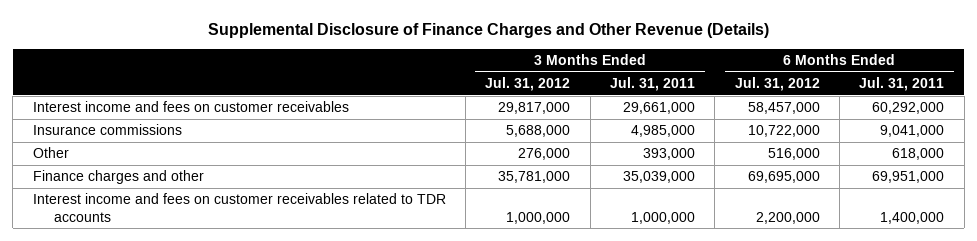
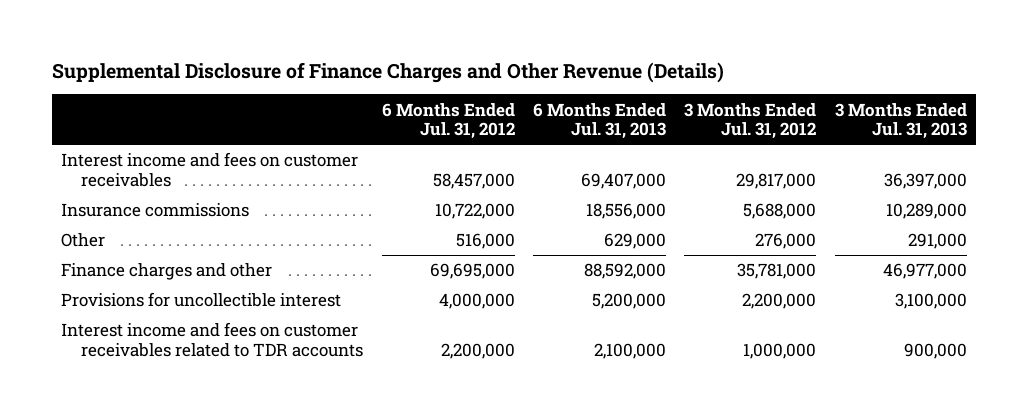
- | 3 Months Ended Jul. 31, 2012 | 3 Months Ended Jul. 31, 2011 | 6 Months Ended Jul. 31, 2012 | 6 Months Ended Jul. 31, 2011
+ | 6 Months Ended Jul. 31, 2012 | 6 Months Ended Jul. 31, 2013 | 3 Months Ended Jul. 31, 2012 | 3 Months Ended Jul. 31, 2013
+ Provisions for uncollectible interest | 4,000,000 | 5,200,000 | 2,200,000 | 3,100,000

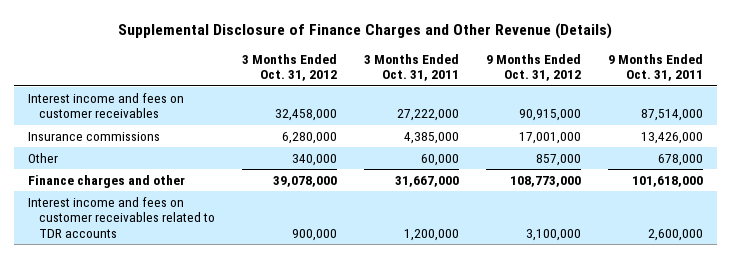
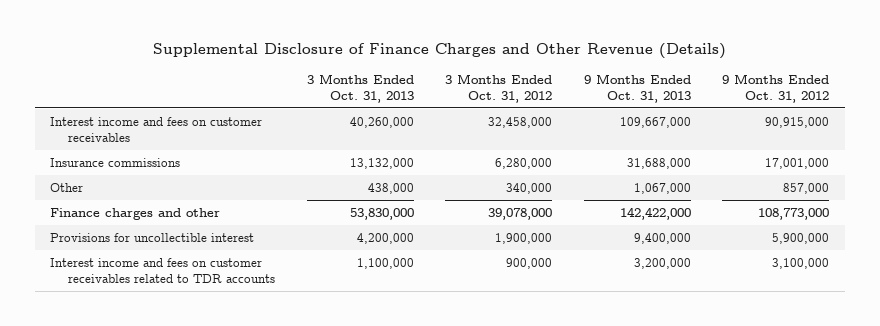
- | 3 Months Ended Oct. 31, 2012 | 3 Months Ended Oct. 31, 2011 | 9 Months Ended Oct. 31, 2012 | 9 Months Ended Oct. 31, 2011
+ | 3 Months Ended Oct. 31, 2013 | 3 Months Ended Oct. 31, 2012 | 9 Months Ended Oct. 31, 2013 | 9 Months Ended Oct. 31, 2012
+ Provisions for uncollectible interest | 4,200,000 | 1,900,000 | 9,400,000 | 5,900,000

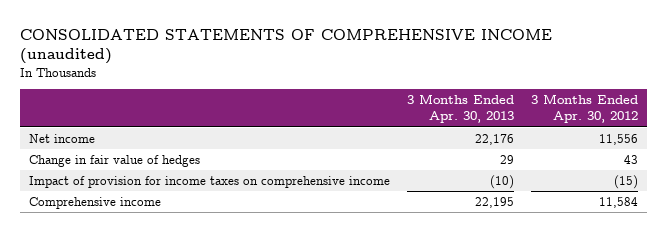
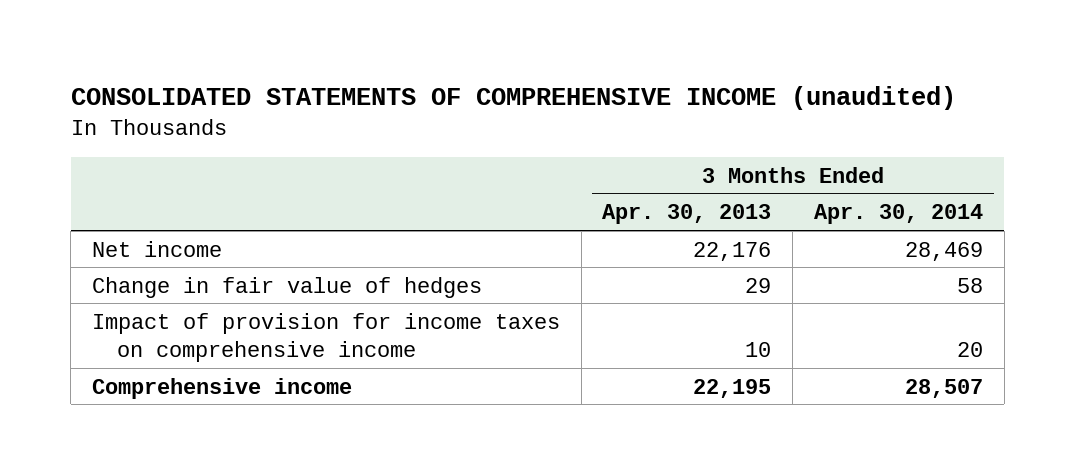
- | 3 Months Ended Apr. 30, 2013 | 3 Months Ended Apr. 30, 2012
+ | 3 Months Ended Apr. 30, 2013 | 3 Months Ended Apr. 30, 2014
- Impact of provision for income taxes on comprehensive income | (10) | (15)
+ Impact of provision for income taxes on comprehensive income | 10 | 20

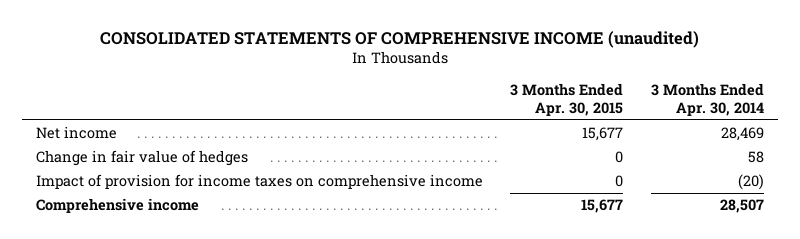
- | 3 Months Ended Apr. 30, 2013 | 3 Months Ended Apr. 30, 2014
+ | 3 Months Ended Apr. 30, 2015 | 3 Months Ended Apr. 30, 2014
- Impact of provision for income taxes on comprehensive income | 10 | 20
+ Impact of provision for income taxes on comprehensive income | 0 | (20)

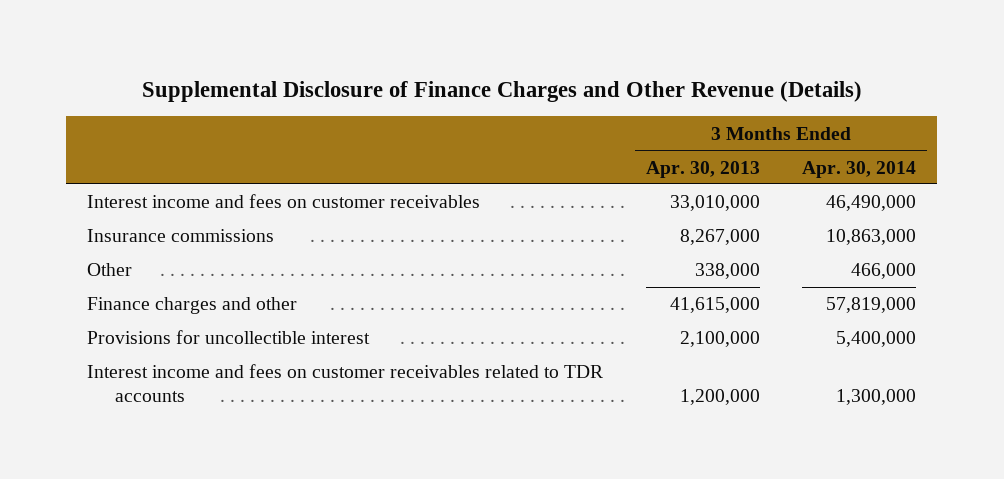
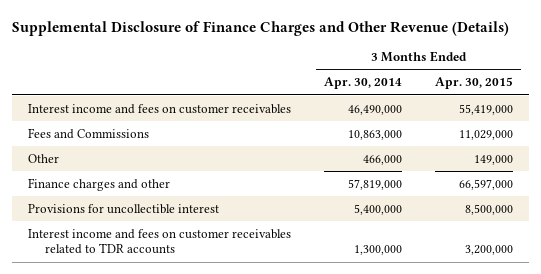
- | 3 Months Ended Apr. 30, 2013 | 3 Months Ended Apr. 30, 2014
+ | 3 Months Ended Apr. 30, 2014 | 3 Months Ended Apr. 30, 2015
- Insurance commissions | 8,267,000 | 10,863,000
+ Fees and Commissions | 10,863,000 | 11,029,000

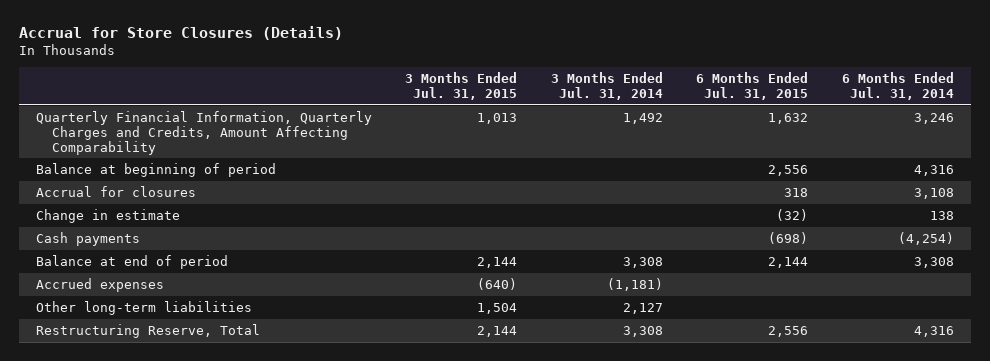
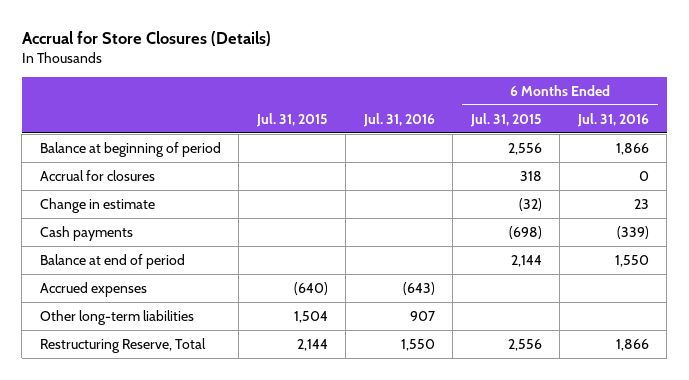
- | 3 Months Ended Jul. 31, 2015 | 3 Months Ended Jul. 31, 2014 | 6 Months Ended Jul. 31, 2015 | 6 Months Ended Jul. 31, 2014
+ | Jul. 31, 2015 | Jul. 31, 2016 | 6 Months Ended Jul. 31, 2015 | 6 Months Ended Jul. 31, 2016
- Quarterly Financial Information, Quarterly Charges and Credits, Amount Affecting Comparability | 1,013 | 1,492 | 1,632 | 3,246

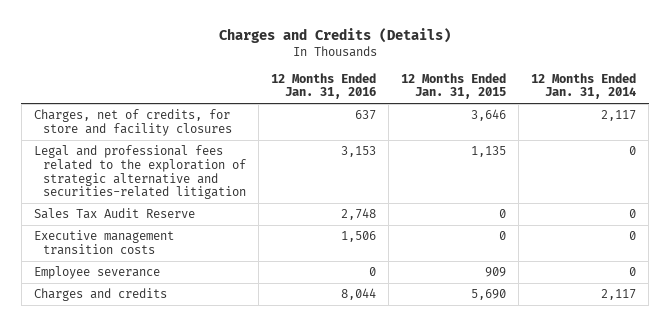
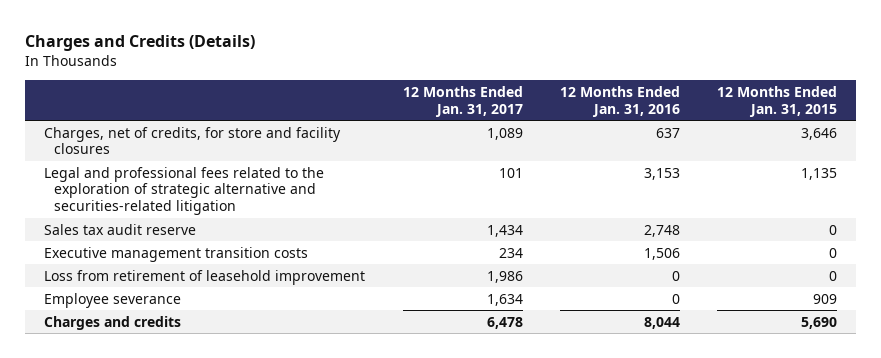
- | 12 Months Ended Jan. 31, 2016 | 12 Months Ended Jan. 31, 2015 | 12 Months Ended Jan. 31, 2014
+ | 12 Months Ended Jan. 31, 2017 | 12 Months Ended Jan. 31, 2016 | 12 Months Ended Jan. 31, 2015
- Sales Tax Audit Reserve | 2,748 | 0 | 0
+ Sales tax audit reserve | 1,434 | 2,748 | 0
+ Loss from retirement of leasehold improvement | 1,986 | 0 | 0

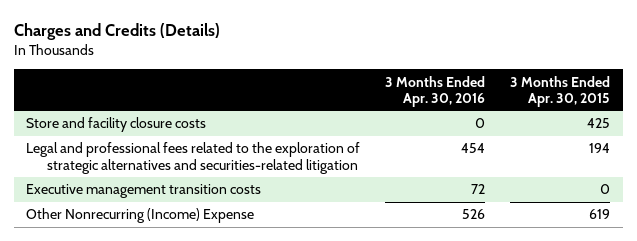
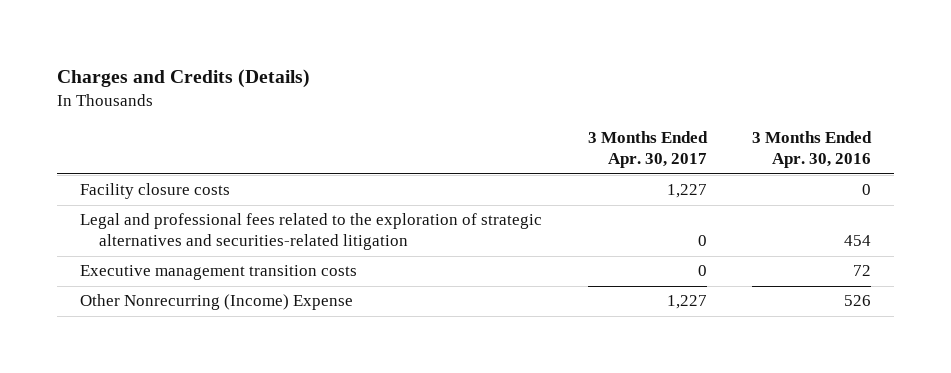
- | 3 Months Ended Apr. 30, 2016 | 3 Months Ended Apr. 30, 2015
+ | 3 Months Ended Apr. 30, 2017 | 3 Months Ended Apr. 30, 2016
- Store and facility closure costs | 0 | 425
+ Facility closure costs | 1,227 | 0

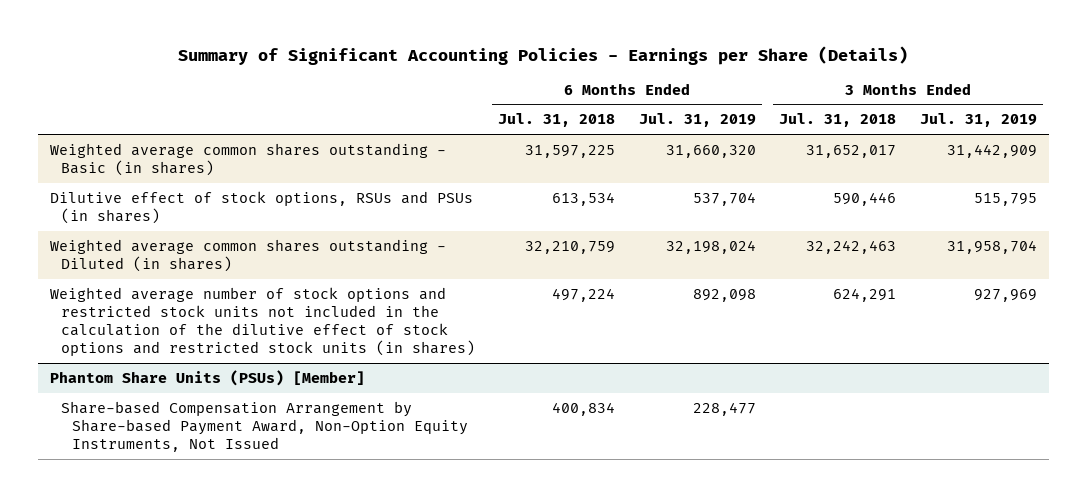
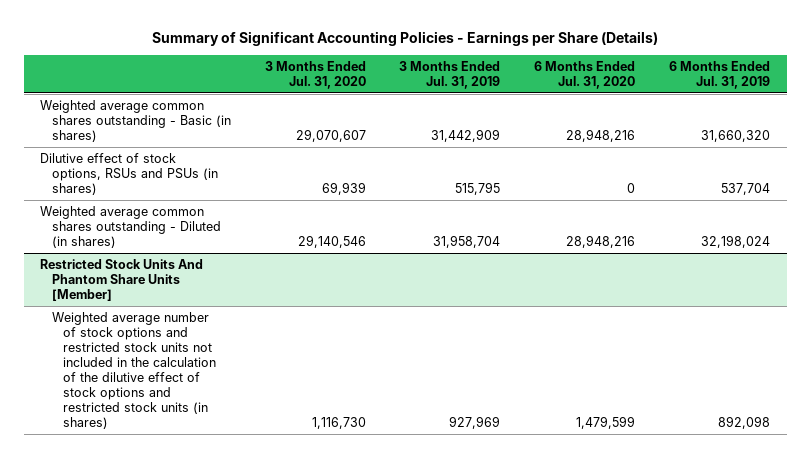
- | 6 Months Ended Jul. 31, 2018 | 6 Months Ended Jul. 31, 2019 | 3 Months Ended Jul. 31, 2018 | 3 Months Ended Jul. 31, 2019
+ | 3 Months Ended Jul. 31, 2020 | 3 Months Ended Jul. 31, 2019 | 6 Months Ended Jul. 31, 2020 | 6 Months Ended Jul. 31, 2019
+ Restricted Stock Units And Phantom Share Units [Member]
- Phantom Share Units (PSUs) [Member]
- Share-based Compensation Arrangement by Share-based Payment Award, Non-Option Equity Instruments, Not Issued | 400,834 | 228,477 | |

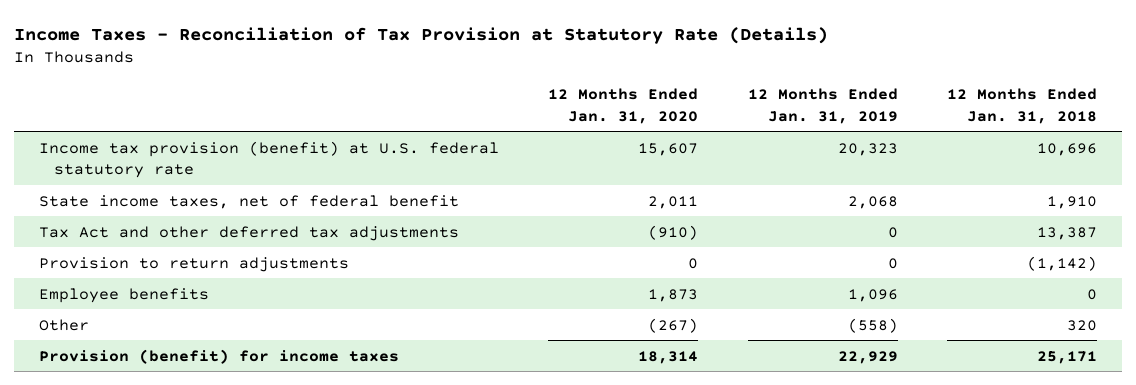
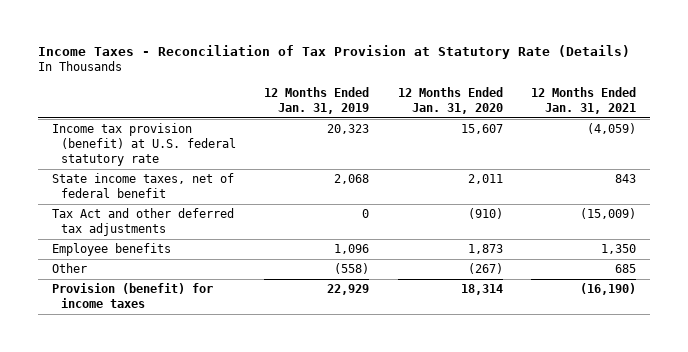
- | 12 Months Ended Jan. 31, 2020 | 12 Months Ended Jan. 31, 2019 | 12 Months Ended Jan. 31, 2018
+ | 12 Months Ended Jan. 31, 2019 | 12 Months Ended Jan. 31, 2020 | 12 Months Ended Jan. 31, 2021
- Provision to return adjustments | 0 | 0 | (1,142)

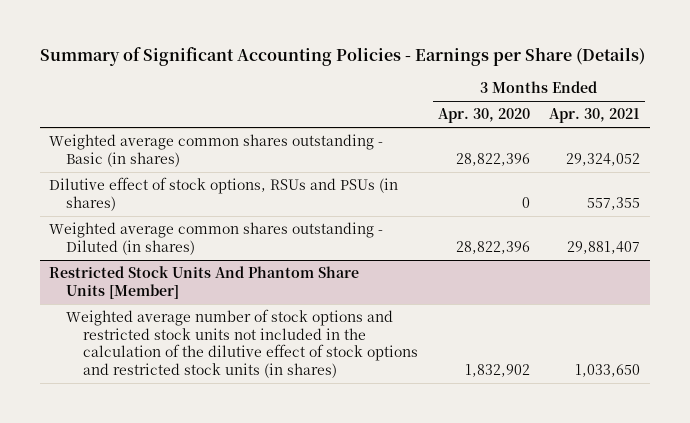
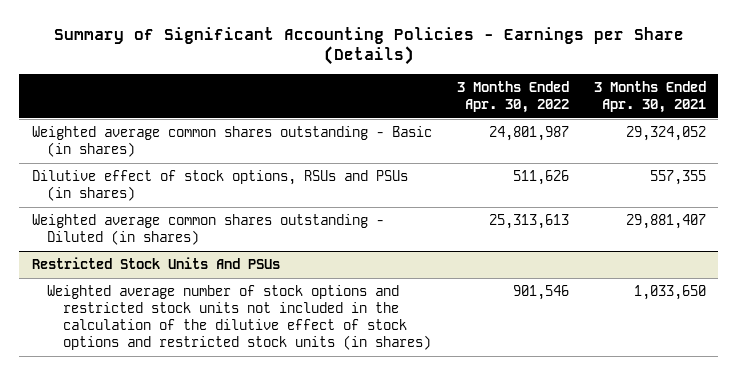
- | 3 Months Ended Apr. 30, 2020 | 3 Months Ended Apr. 30, 2021
+ | 3 Months Ended Apr. 30, 2022 | 3 Months Ended Apr. 30, 2021
- Restricted Stock Units And Phantom Share Units [Member]
+ Restricted Stock Units And PSUs

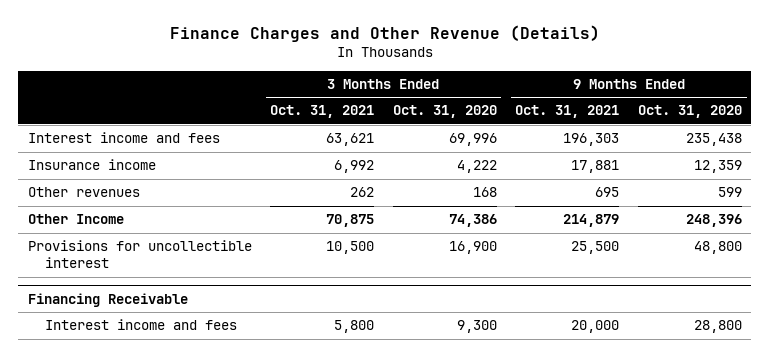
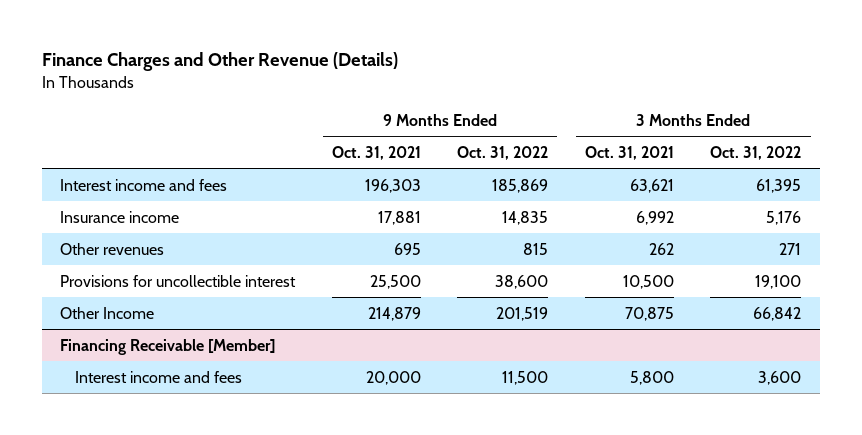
- | 3 Months Ended Oct. 31, 2021 | 3 Months Ended Oct. 31, 2020 | 9 Months Ended Oct. 31, 2021 | 9 Months Ended Oct. 31, 2020
+ | 9 Months Ended Oct. 31, 2021 | 9 Months Ended Oct. 31, 2022 | 3 Months Ended Oct. 31, 2021 | 3 Months Ended Oct. 31, 2022
- Financing Receivable
moved down: Other Income | 214,879 | 201,519 | 70,875 | 66,842
+ Financing Receivable [Member]

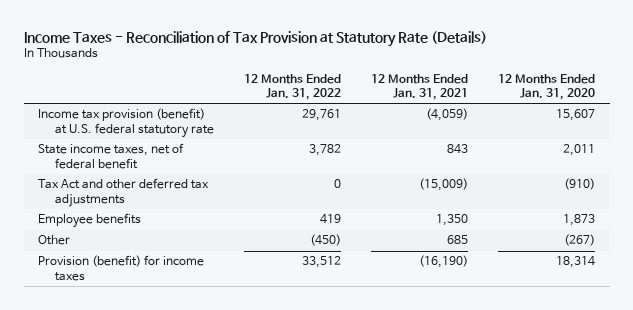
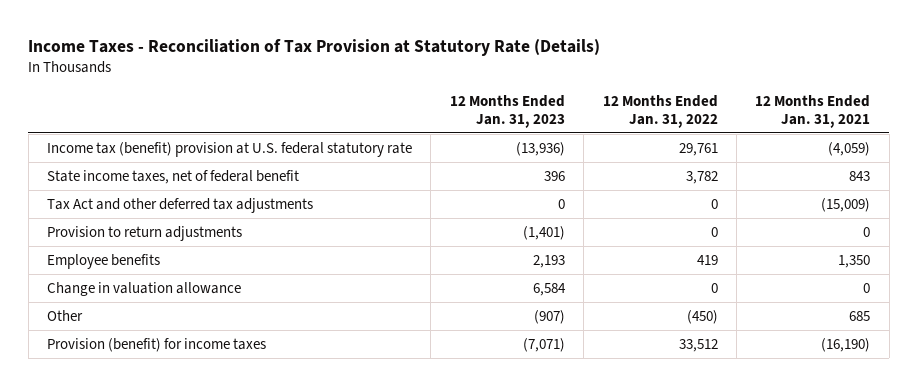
- | 12 Months Ended Jan. 31, 2022 | 12 Months Ended Jan. 31, 2021 | 12 Months Ended Jan. 31, 2020
+ | 12 Months Ended Jan. 31, 2023 | 12 Months Ended Jan. 31, 2022 | 12 Months Ended Jan. 31, 2021
- Income tax provision (benefit) at U.S. federal statutory rate | 29,761 | (4,059) | 15,607
+ Income tax (benefit) provision at U.S. federal statutory rate | (13,936) | 29,761 | (4,059)
+ Provision to return adjustments | (1,401) | 0 | 0
+ Change in valuation allowance | 6,584 | 0 | 0

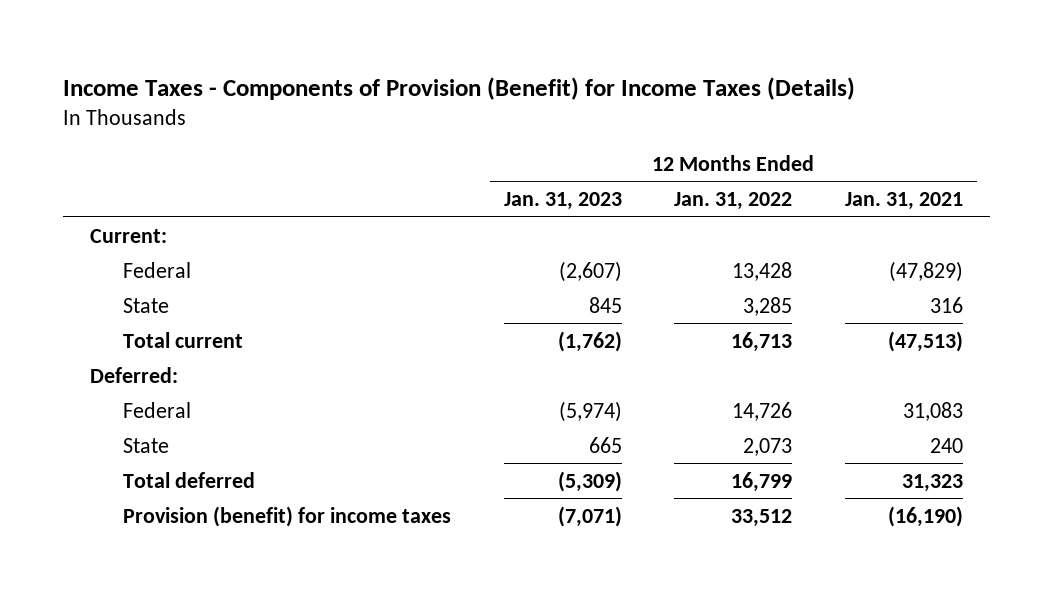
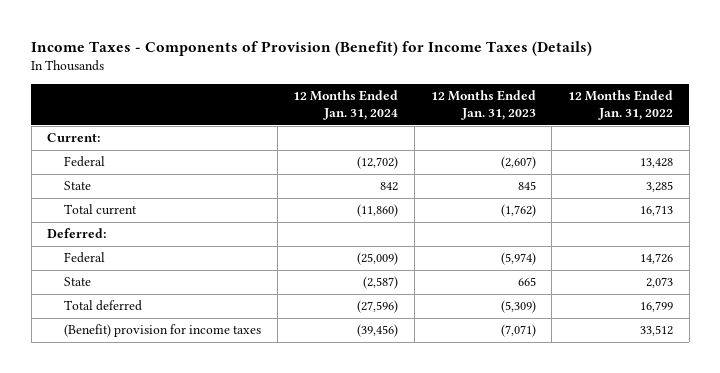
- | 12 Months Ended Jan. 31, 2023 | 12 Months Ended Jan. 31, 2022 | 12 Months Ended Jan. 31, 2021
+ | 12 Months Ended Jan. 31, 2024 | 12 Months Ended Jan. 31, 2023 | 12 Months Ended Jan. 31, 2022
- Provision (benefit) for income taxes | (7,071) | 33,512 | (16,190)
+ (Benefit) provision for income taxes | (39,456) | (7,071) | 33,512

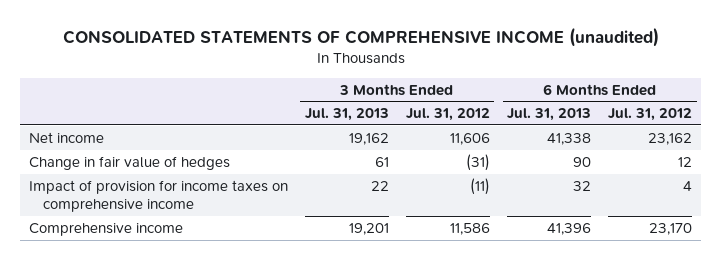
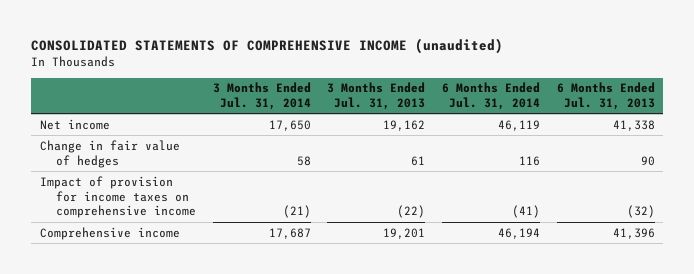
- | 3 Months Ended Jul. 31, 2013 | 3 Months Ended Jul. 31, 2012 | 6 Months Ended Jul. 31, 2013 | 6 Months Ended Jul. 31, 2012
+ | 3 Months Ended Jul. 31, 2014 | 3 Months Ended Jul. 31, 2013 | 6 Months Ended Jul. 31, 2014 | 6 Months Ended Jul. 31, 2013
- Impact of provision for income taxes on comprehensive income | 22 | (11) | 32 | 4
+ Impact of provision for income taxes on comprehensive income | (21) | (22) | (41) | (32)

